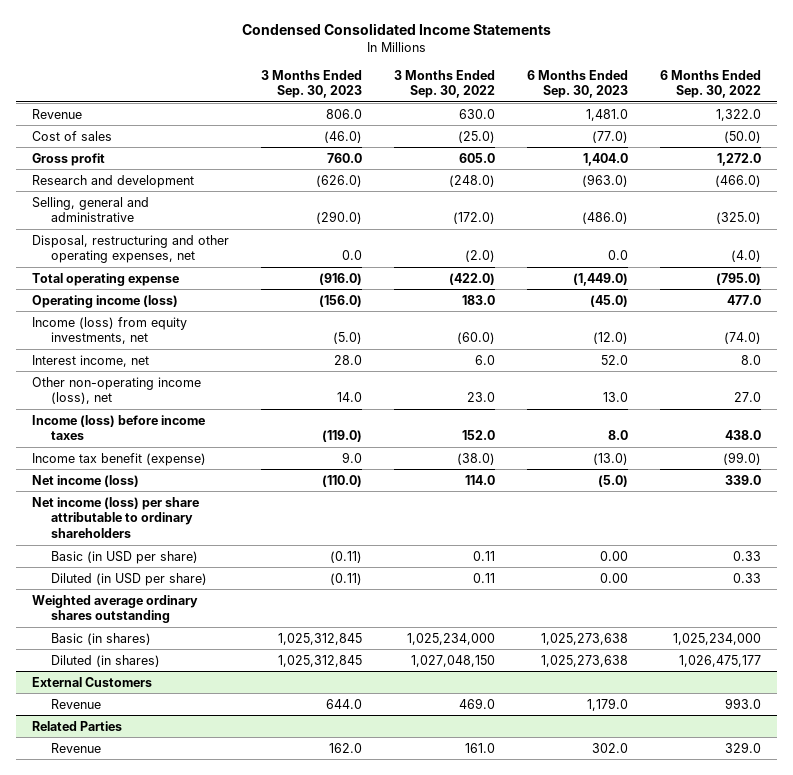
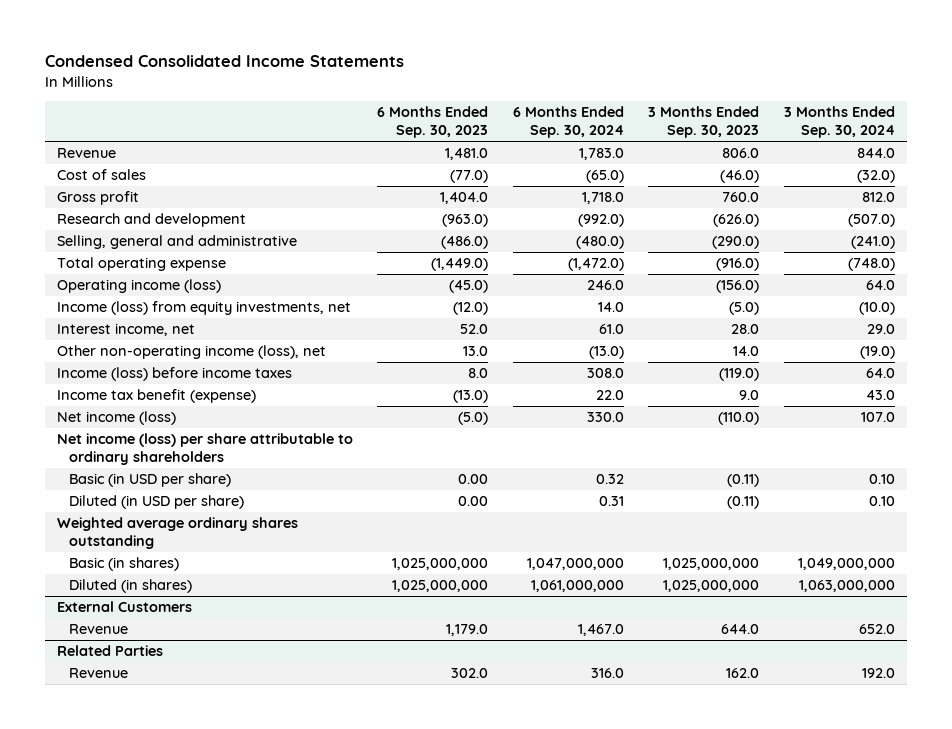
- | 3 Months Ended Sep. 30, 2023 | 3 Months Ended Sep. 30, 2022 | 6 Months Ended Sep. 30, 2023 | 6 Months Ended Sep. 30, 2022
+ | 6 Months Ended Sep. 30, 2023 | 6 Months Ended Sep. 30, 2024 | 3 Months Ended Sep. 30, 2023 | 3 Months Ended Sep. 30, 2024
- Disposal, restructuring and other operating expenses, net | 0.0 | (2.0) | 0.0 | (4.0)
- Basic (in shares) | 1,025,312,845 | 1,025,234,000 | 1,025,273,638 | 1,025,234,000
- Diluted (in shares) | 1,025,312,845 | 1,027,048,150 | 1,025,273,638 | 1,026,475,177
+ Basic (in shares) | 1,025,000,000 | 1,047,000,000 | 1,025,000,000 | 1,049,000,000
+ Diluted (in shares) | 1,025,000,000 | 1,061,000,000 | 1,025,000,000 | 1,063,000,000

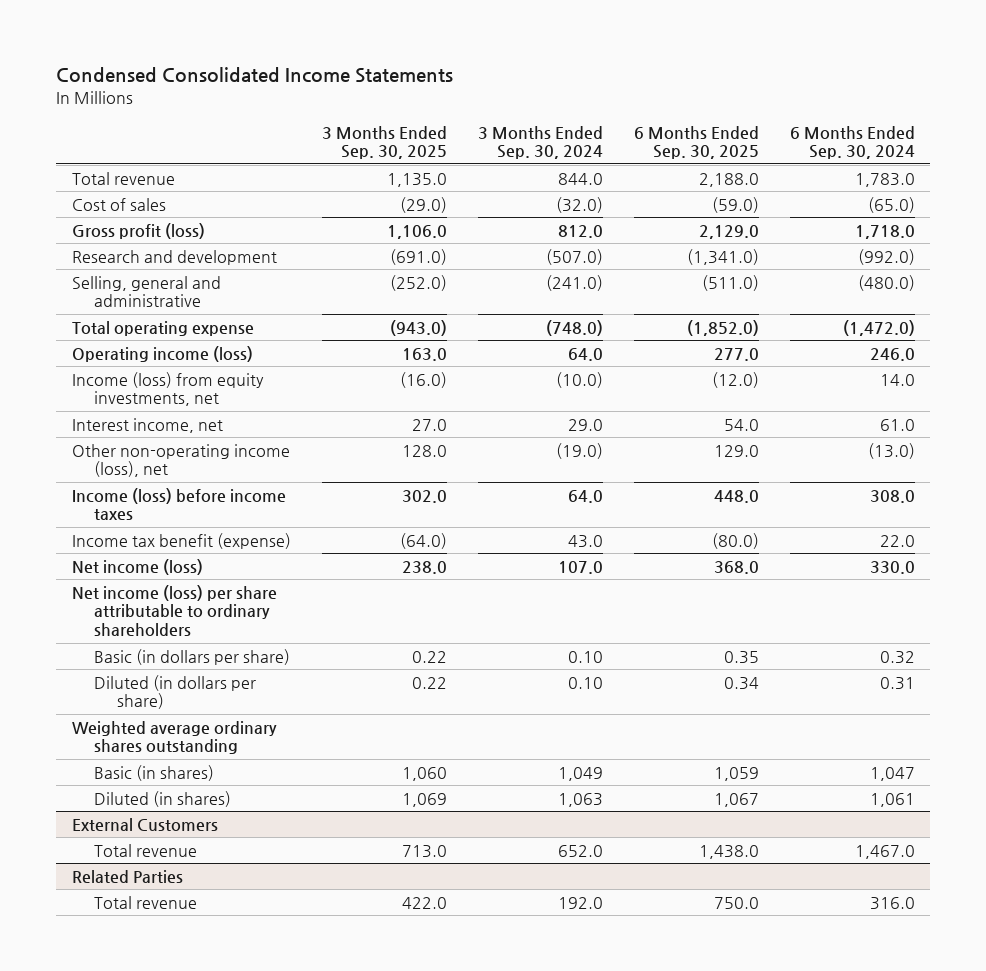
- | 6 Months Ended Sep. 30, 2023 | 6 Months Ended Sep. 30, 2024 | 3 Months Ended Sep. 30, 2023 | 3 Months Ended Sep. 30, 2024
+ | 3 Months Ended Sep. 30, 2025 | 3 Months Ended Sep. 30, 2024 | 6 Months Ended Sep. 30, 2025 | 6 Months Ended Sep. 30, 2024
- Revenue | 1,481.0 | 1,783.0 | 806.0 | 844.0
+ Total revenue | 1,135.0 | 844.0 | 2,188.0 | 1,783.0
- Gross profit | 1,404.0 | 1,718.0 | 760.0 | 812.0
+ Gross profit (loss) | 1,106.0 | 812.0 | 2,129.0 | 1,718.0
- Basic (in USD per share) | 0.00 | 0.32 | (0.11) | 0.10
- Diluted (in USD per share) | 0.00 | 0.31 | (0.11) | 0.10
+ Basic (in dollars per share) | 0.22 | 0.10 | 0.35 | 0.32
+ Diluted (in dollars per share) | 0.22 | 0.10 | 0.34 | 0.31
- Basic (in shares) | 1,025,000,000 | 1,047,000,000 | 1,025,000,000 | 1,049,000,000
- Diluted (in shares) | 1,025,000,000 | 1,061,000,000 | 1,025,000,000 | 1,063,000,000
+ Basic (in shares) | 1,060 | 1,049 | 1,059 | 1,047
+ Diluted (in shares) | 1,069 | 1,063 | 1,067 | 1,061
@ External Customers
- Revenue | 1,179.0 | 1,467.0 | 644.0 | 652.0
+ Total revenue | 713.0 | 652.0 | 1,438.0 | 1,467.0
@ Related Parties
- Revenue | 302.0 | 316.0 | 162.0 | 192.0
+ Total revenue | 422.0 | 192.0 | 750.0 | 316.0

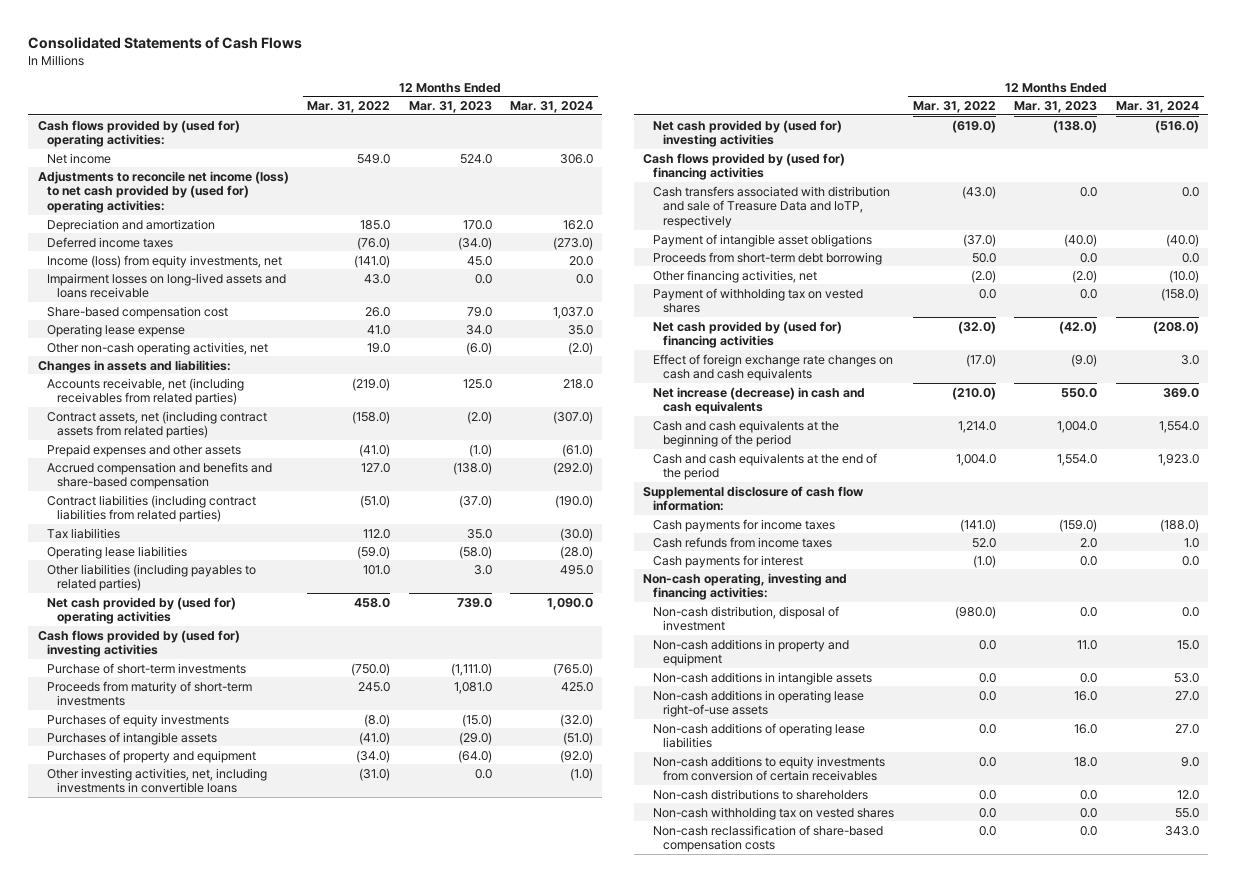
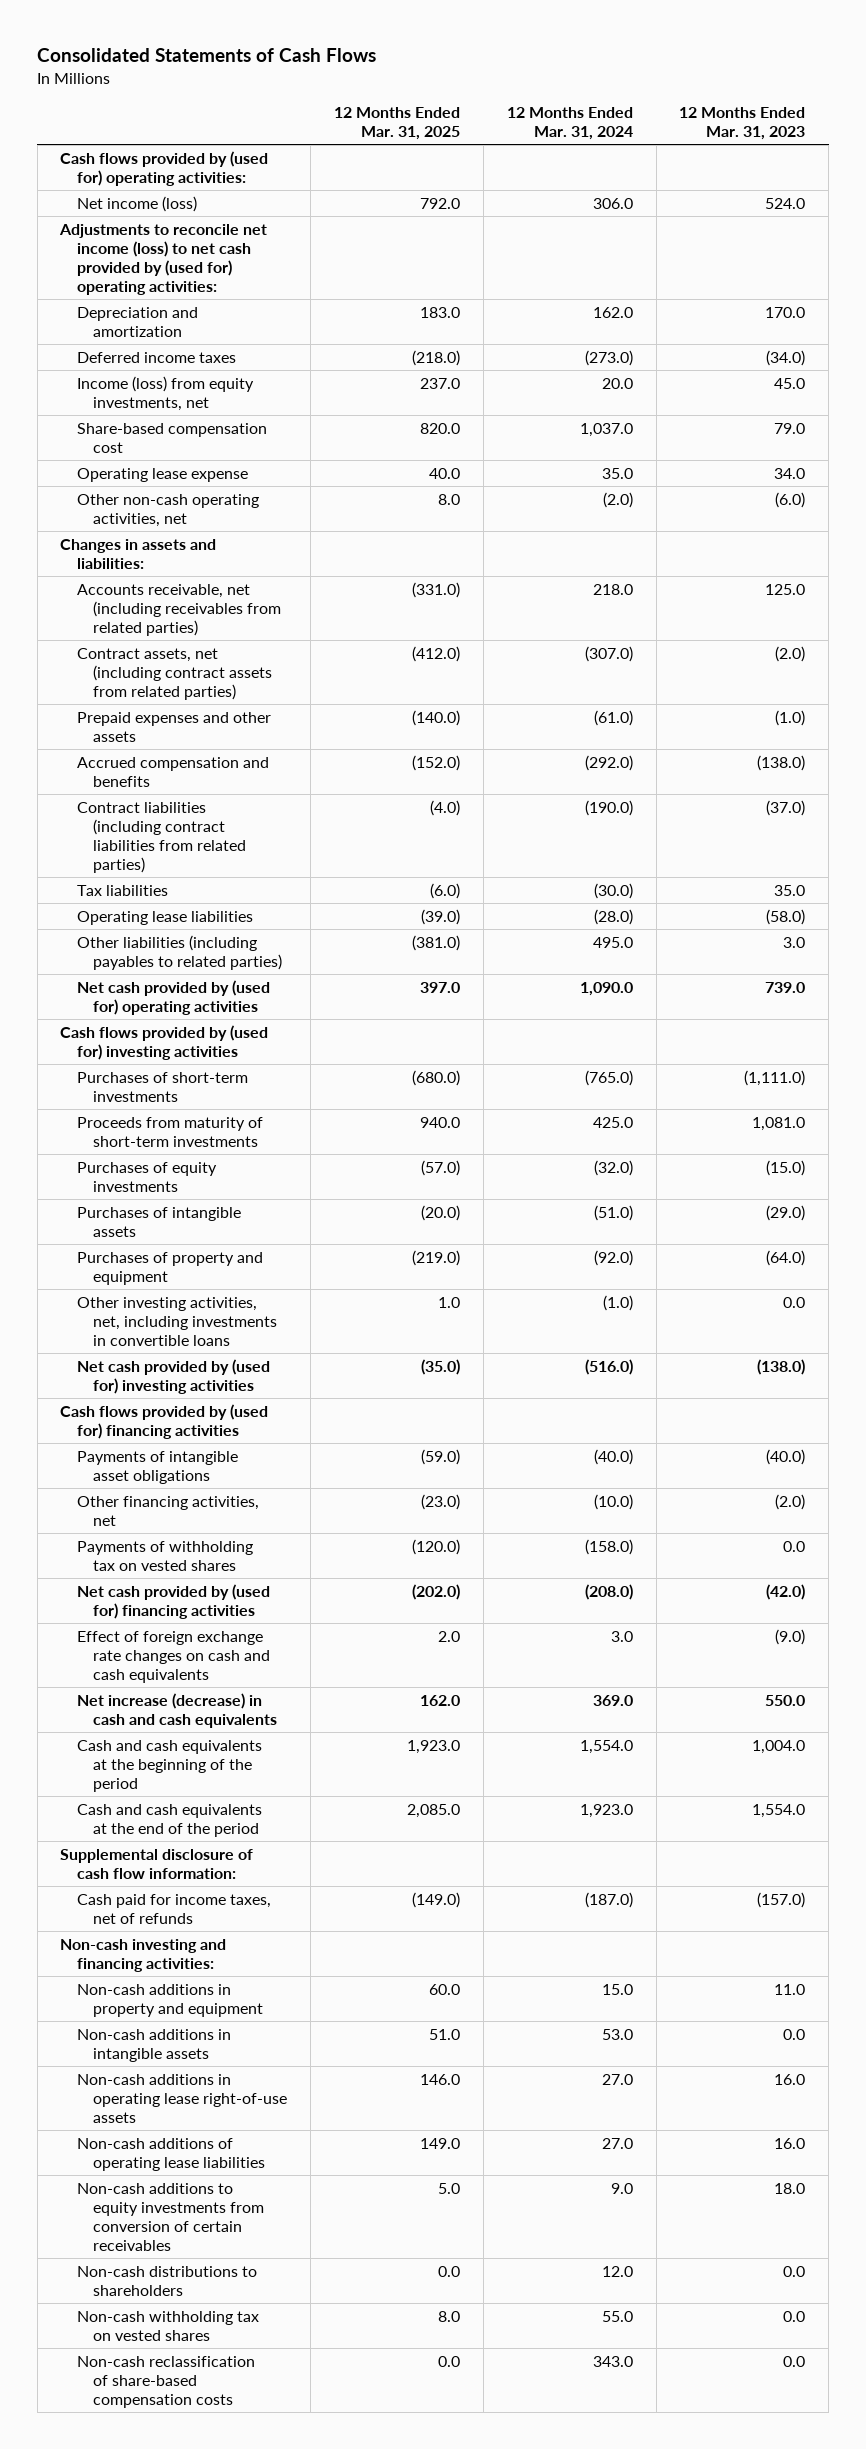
- | 12 Months Ended Mar. 31, 2022 | 12 Months Ended Mar. 31, 2023 | 12 Months Ended Mar. 31, 2024
+ | 12 Months Ended Mar. 31, 2025 | 12 Months Ended Mar. 31, 2024 | 12 Months Ended Mar. 31, 2023
- Net income | 549.0 | 524.0 | 306.0
+ Net income (loss) | 792.0 | 306.0 | 524.0
- Impairment losses on long-lived assets and loans receivable | 43.0 | 0.0 | 0.0
- Accrued compensation and benefits and share-based compensation | 127.0 | (138.0) | (292.0)
+ Accrued compensation and benefits | (152.0) | (292.0) | (138.0)
- Purchase of short-term investments | (750.0) | (1,111.0) | (765.0)
+ Purchases of short-term investments | (680.0) | (765.0) | (1,111.0)
- Cash transfers associated with distribution and sale of Treasure Data and IoTP, respectively | (43.0) | 0.0 | 0.0
- Payment of intangible asset obligations | (37.0) | (40.0) | (40.0)
- Proceeds from short-term debt borrowing | 50.0 | 0.0 | 0.0
+ Payments of intangible asset obligations | (59.0) | (40.0) | (40.0)
- Payment of withholding tax on vested shares | 0.0 | 0.0 | (158.0)
+ Payments of withholding tax on vested shares | (120.0) | (158.0) | 0.0
- Cash payments for income taxes | (141.0) | (159.0) | (188.0)
- Cash refunds from income taxes | 52.0 | 2.0 | 1.0
- Cash payments for interest | (1.0) | 0.0 | 0.0
- Non-cash operating, investing and financing activities:
- Non-cash distribution, disposal of investment | (980.0) | 0.0 | 0.0
+ Cash paid for income taxes, net of refunds | (149.0) | (187.0) | (157.0)
+ Non-cash investing and financing activities:

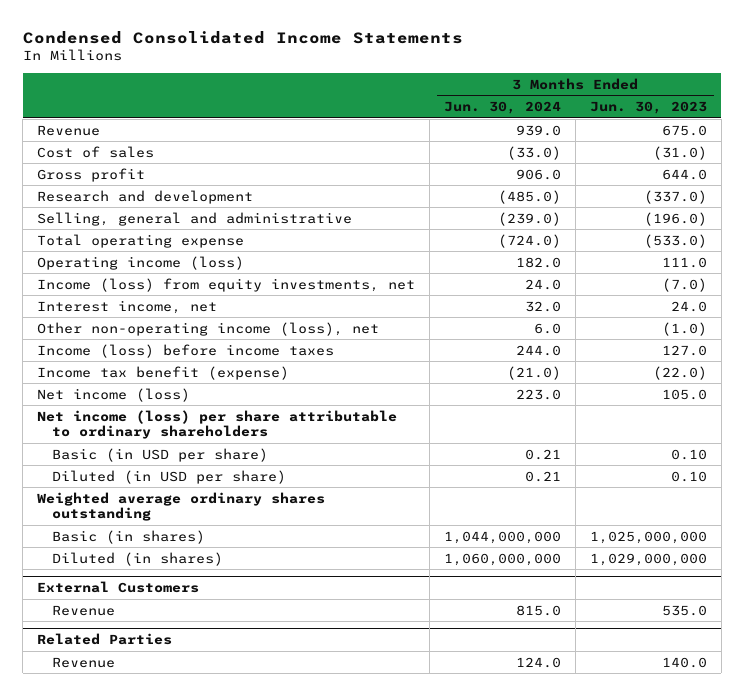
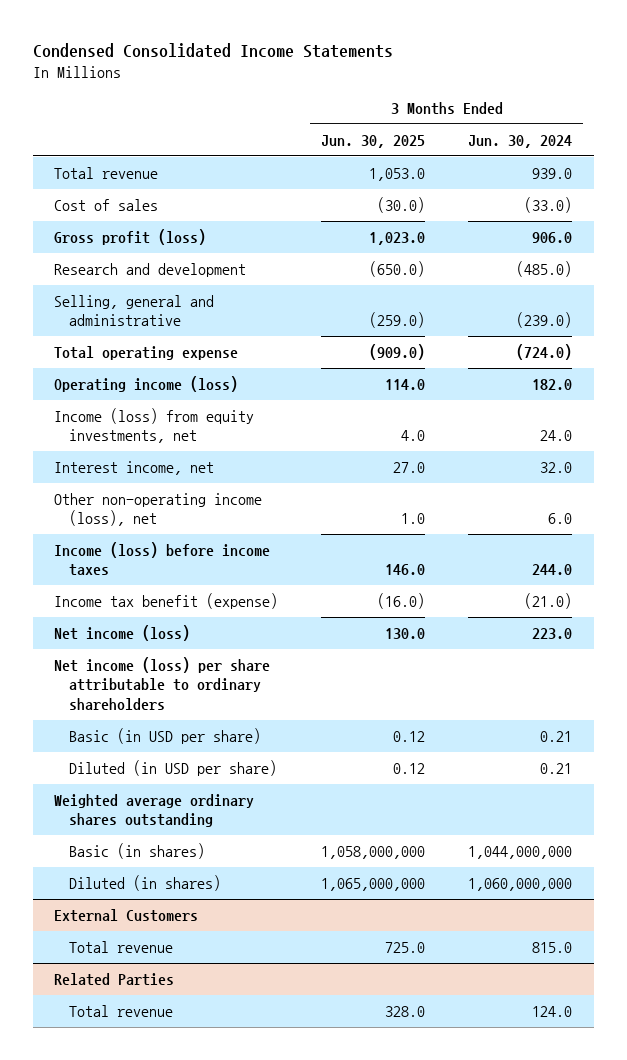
- | 3 Months Ended Jun. 30, 2024 | 3 Months Ended Jun. 30, 2023
+ | 3 Months Ended Jun. 30, 2025 | 3 Months Ended Jun. 30, 2024
- Revenue | 939.0 | 675.0
+ Total revenue | 1,053.0 | 939.0
- Gross profit | 906.0 | 644.0
+ Gross profit (loss) | 1,023.0 | 906.0
@ External Customers
- Revenue | 815.0 | 535.0
+ Total revenue | 725.0 | 815.0
@ Related Parties
- Revenue | 124.0 | 140.0
+ Total revenue | 328.0 | 124.0

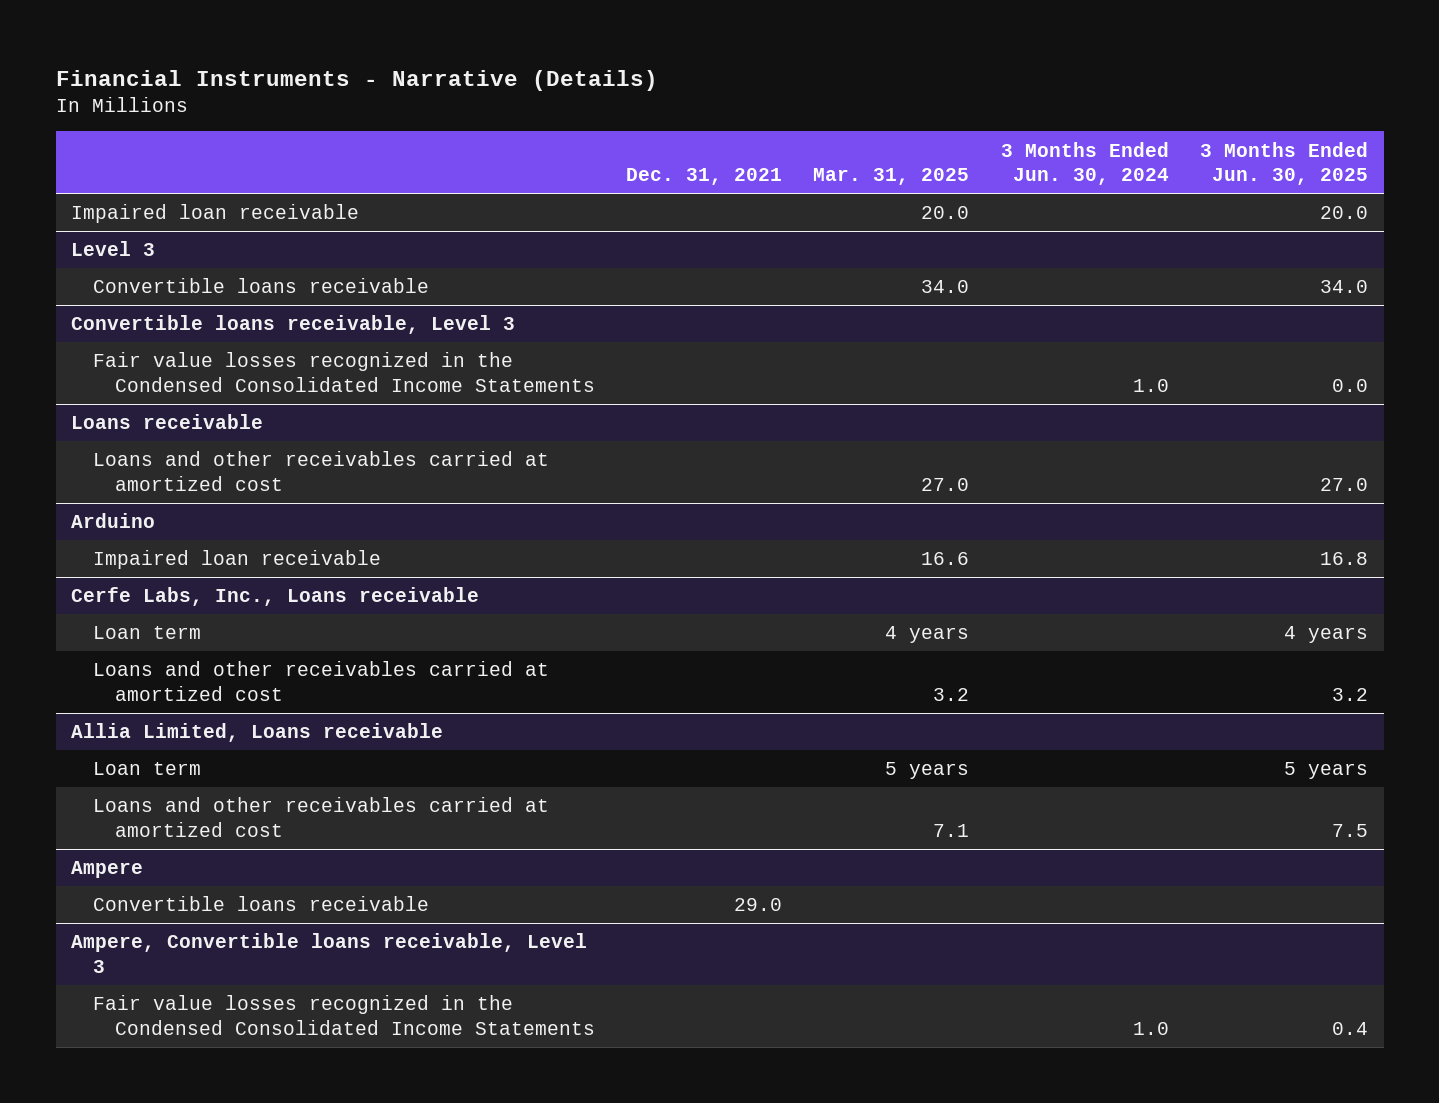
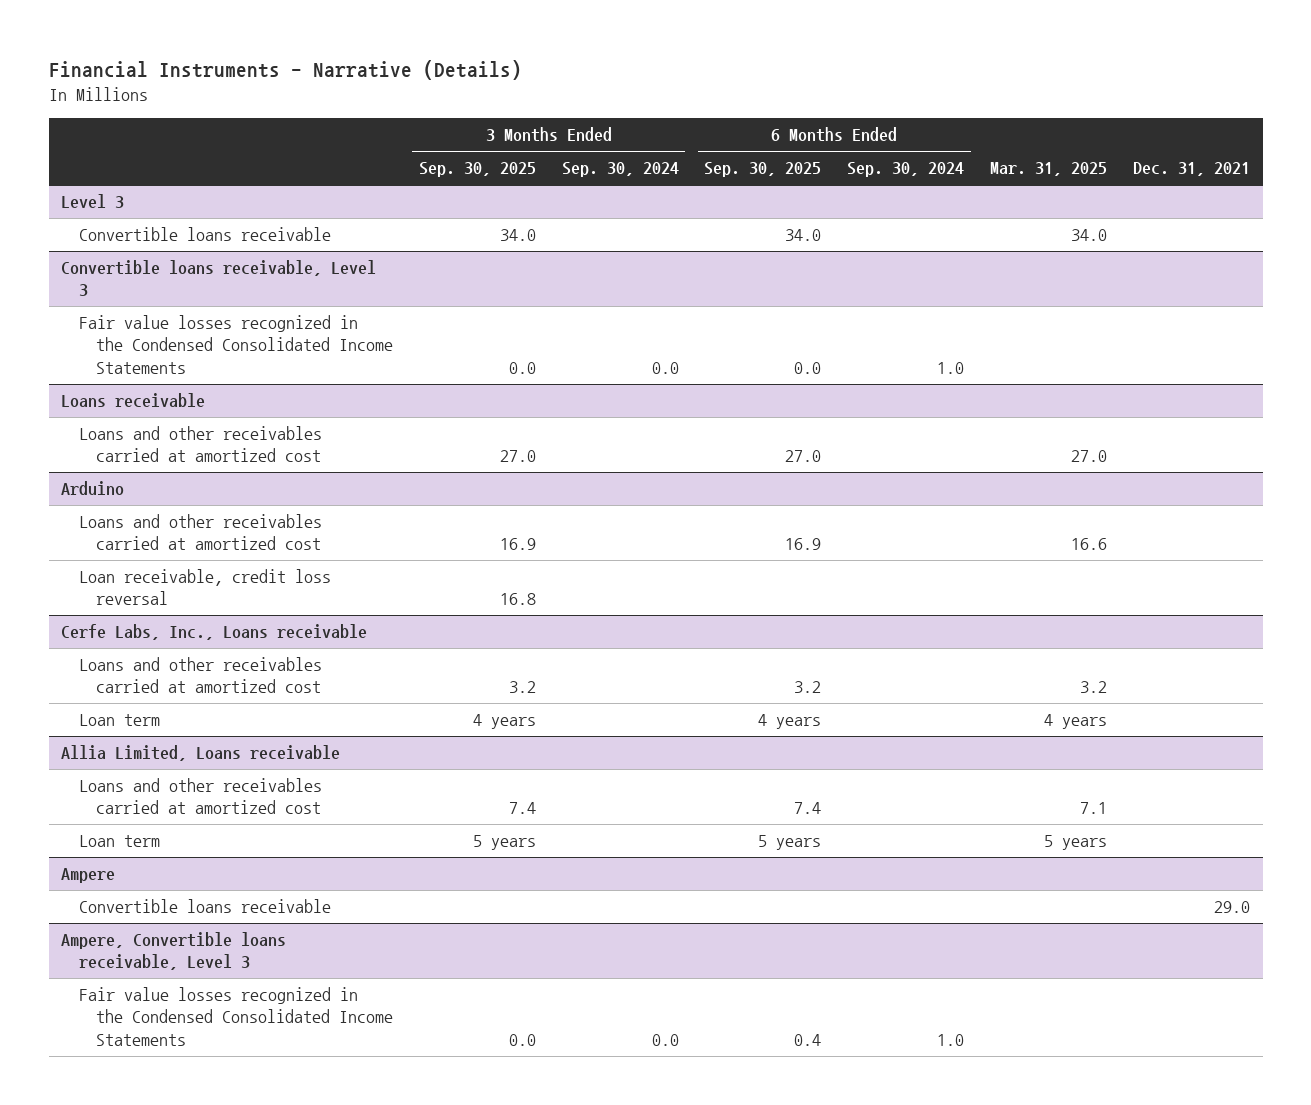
- | Dec. 31, 2021 | Mar. 31, 2025 | 3 Months Ended Jun. 30, 2024 | 3 Months Ended Jun. 30, 2025
+ | 3 Months Ended Sep. 30, 2025 | 3 Months Ended Sep. 30, 2024 | 6 Months Ended Sep. 30, 2025 | 6 Months Ended Sep. 30, 2024 | Mar. 31, 2025 | Dec. 31, 2021
- Impaired loan receivable | | 20.0 | | 20.0
@ Arduino
- Impaired loan receivable | | 16.6 | | 16.8
+ Loans and other receivables carried at amortized cost | 16.9 | | 16.9 | | 16.6 |
+ Loan receivable, credit loss reversal | 16.8 | | | | |
@ Cerfe Labs, Inc., Loans receivable
moved down: Loan term | 4 years | | 4 years | | 4 years |
@ Allia Limited, Loans receivable
moved down: Loan term | 5 years | | 5 years | | 5 years |

